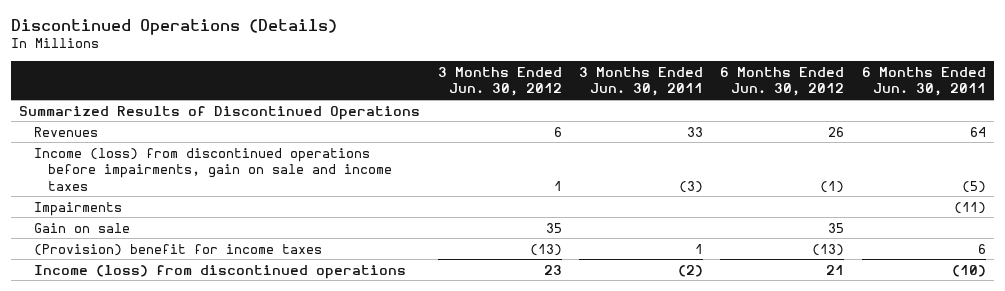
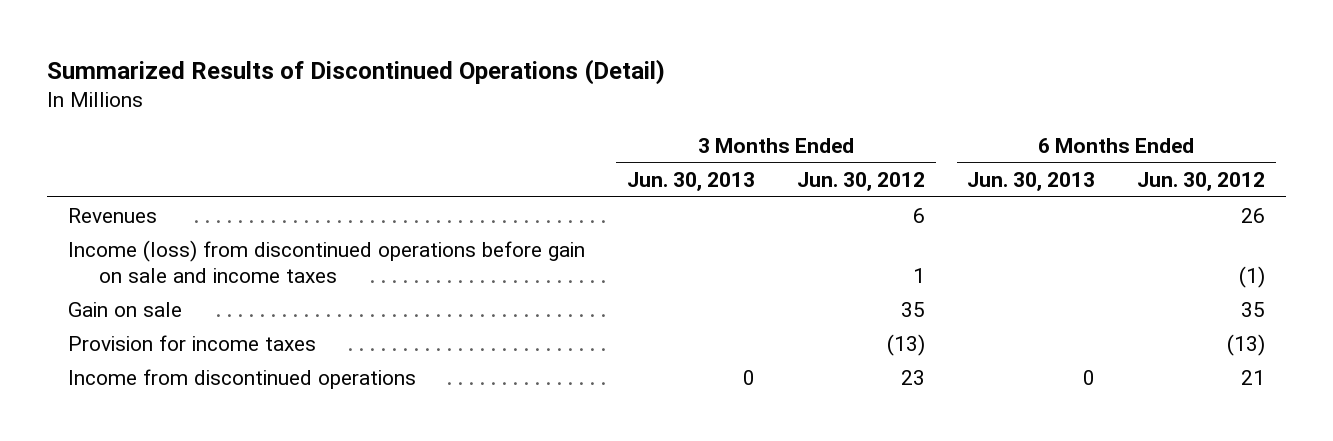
- Discontinued Operations (Details)
+ Summarized Results of Discontinued Operations (Detail)
- | 3 Months Ended Jun. 30, 2012 | 3 Months Ended Jun. 30, 2011 | 6 Months Ended Jun. 30, 2012 | 6 Months Ended Jun. 30, 2011
+ | 3 Months Ended Jun. 30, 2013 | 3 Months Ended Jun. 30, 2012 | 6 Months Ended Jun. 30, 2013 | 6 Months Ended Jun. 30, 2012
- Summarized Results of Discontinued Operations
- Income (loss) from discontinued operations before impairments, gain on sale and income taxes | 1 | (3) | (1) | (5)
- Impairments | | | | (11)
+ Income (loss) from discontinued operations before gain on sale and income taxes | | 1 | | (1)
- (Provision) benefit for income taxes | (13) | 1 | (13) | 6
- Income (loss) from discontinued operations | 23 | (2) | 21 | (10)
+ Provision for income taxes | | (13) | | (13)
+ Income from discontinued operations | 0 | 23 | 0 | 21

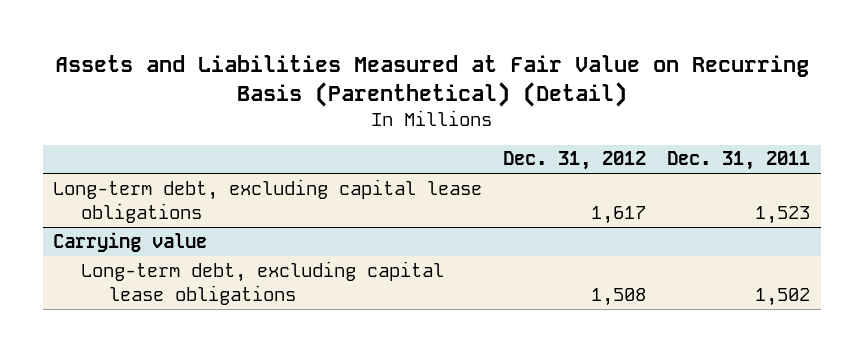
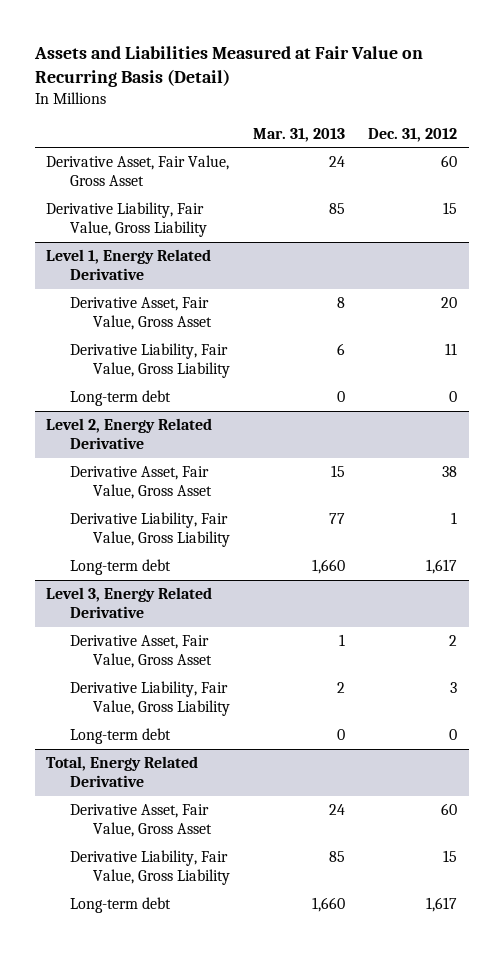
- Assets and Liabilities Measured at Fair Value on Recurring Basis (Parenthetical) (Detail)
+ Assets and Liabilities Measured at Fair Value on Recurring Basis (Detail)
- | Dec. 31, 2012 | Dec. 31, 2011
+ | Mar. 31, 2013 | Dec. 31, 2012
- Long-term debt, excluding capital lease obligations | 1,617 | 1,523
- Carrying value
- Long-term debt, excluding capital lease obligations | 1,508 | 1,502
+ Derivative Asset, Fair Value, Gross Asset | 24 | 60
+ Derivative Liability, Fair Value, Gross Liability | 85 | 15
+ Level 1, Energy Related Derivative
+ Derivative Asset, Fair Value, Gross Asset | 8 | 20
+ Derivative Liability, Fair Value, Gross Liability | 6 | 11
+ Long-term debt | 0 | 0
+ Level 2, Energy Related Derivative
+ Derivative Asset, Fair Value, Gross Asset | 15 | 38
+ Derivative Liability, Fair Value, Gross Liability | 77 | 1
+ Long-term debt | 1,660 | 1,617
+ Level 3, Energy Related Derivative
+ Derivative Asset, Fair Value, Gross Asset | 1 | 2
+ Derivative Liability, Fair Value, Gross Liability | 2 | 3
+ Long-term debt | 0 | 0
+ Total, Energy Related Derivative
+ Derivative Asset, Fair Value, Gross Asset | 24 | 60
+ Derivative Liability, Fair Value, Gross Liability | 85 | 15
+ Long-term debt | 1,660 | 1,617

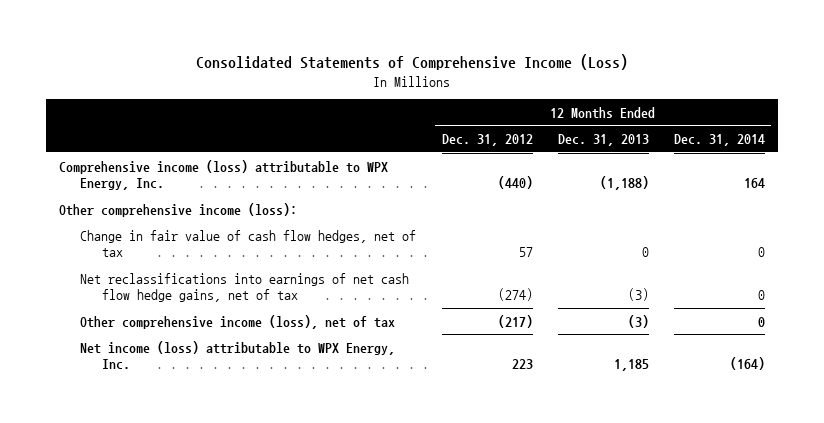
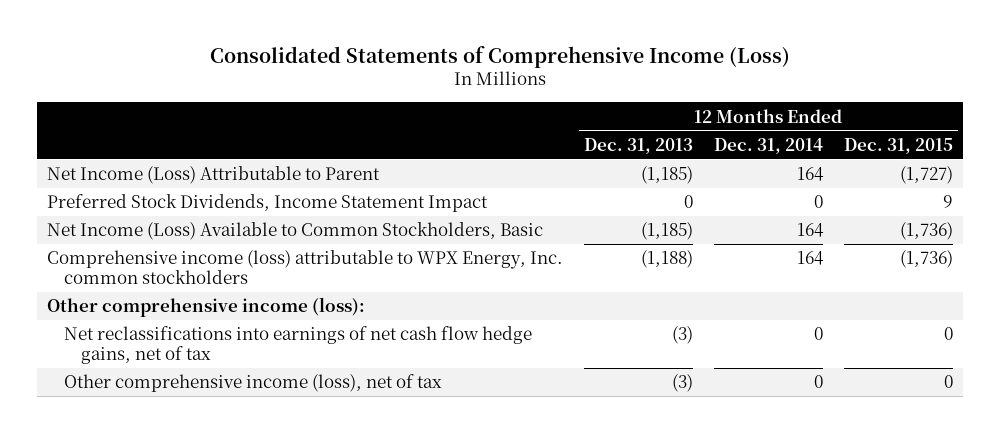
- | 12 Months Ended Dec. 31, 2012 | 12 Months Ended Dec. 31, 2013 | 12 Months Ended Dec. 31, 2014
+ | 12 Months Ended Dec. 31, 2013 | 12 Months Ended Dec. 31, 2014 | 12 Months Ended Dec. 31, 2015
- Comprehensive income (loss) attributable to WPX Energy, Inc. | (440) | (1,188) | 164
+ Net Income (Loss) Attributable to Parent | (1,185) | 164 | (1,727)
+ Preferred Stock Dividends, Income Statement Impact | 0 | 0 | 9
+ Net Income (Loss) Available to Common Stockholders, Basic | (1,185) | 164 | (1,736)
+ Comprehensive income (loss) attributable to WPX Energy, Inc. common stockholders | (1,188) | 164 | (1,736)
- Change in fair value of cash flow hedges, net of tax | 57 | 0 | 0
- Net income (loss) attributable to WPX Energy, Inc. | 223 | 1,185 | (164)

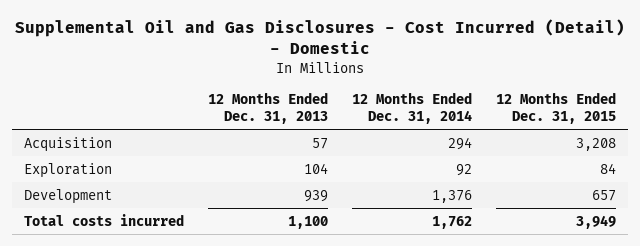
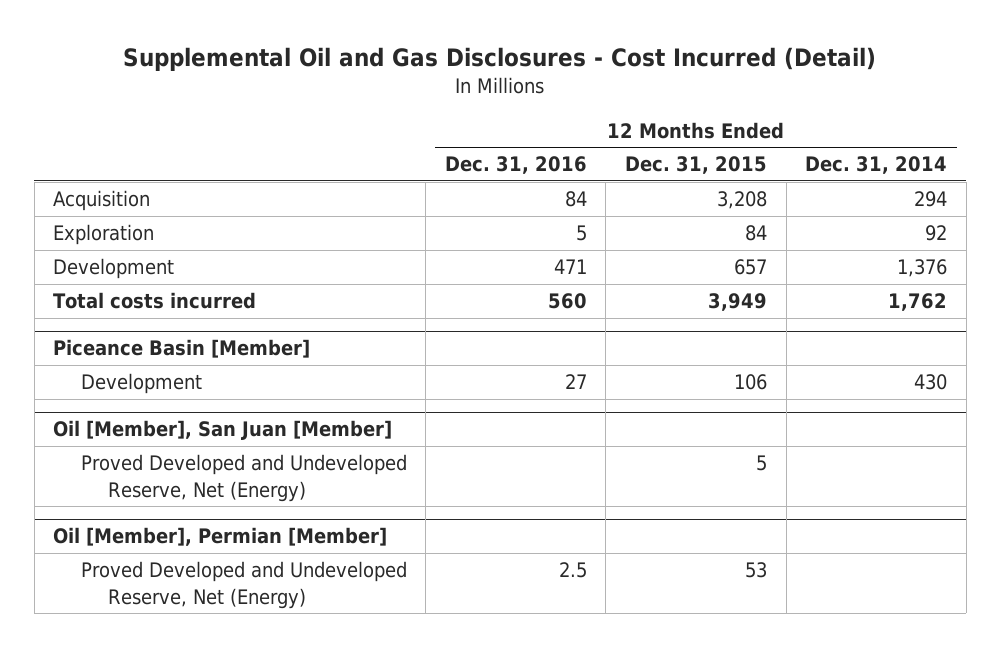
- Supplemental Oil and Gas Disclosures - Cost Incurred (Detail) - Domestic
+ Supplemental Oil and Gas Disclosures - Cost Incurred (Detail)
- | 12 Months Ended Dec. 31, 2013 | 12 Months Ended Dec. 31, 2014 | 12 Months Ended Dec. 31, 2015
+ | 12 Months Ended Dec. 31, 2016 | 12 Months Ended Dec. 31, 2015 | 12 Months Ended Dec. 31, 2014
+ Piceance Basin [Member]
+ Development | 27 | 106 | 430
+ Oil [Member], San Juan [Member]
+ Proved Developed and Undeveloped Reserve, Net (Energy) | | 5 |
+ Oil [Member], Permian [Member]
+ Proved Developed and Undeveloped Reserve, Net (Energy) | 2.5 | 53 |

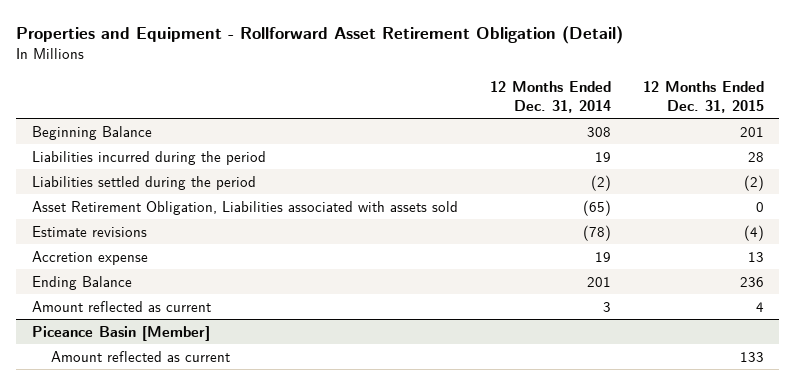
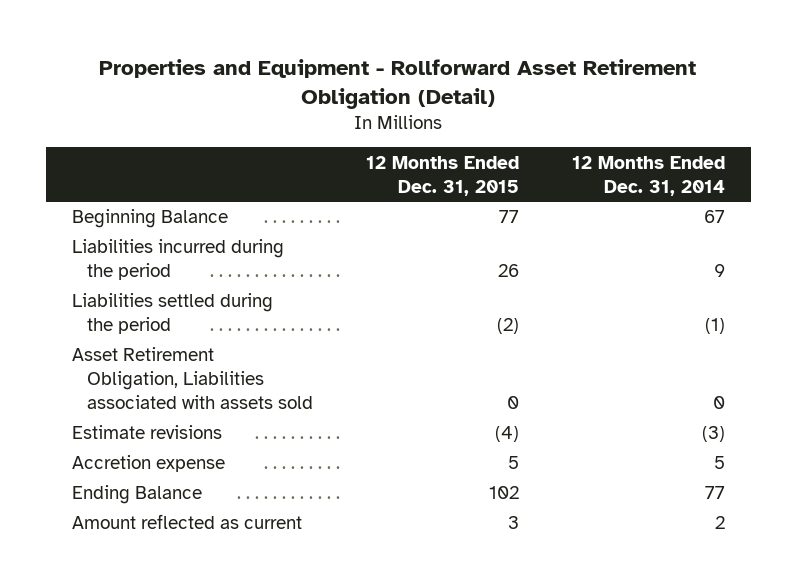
- | 12 Months Ended Dec. 31, 2014 | 12 Months Ended Dec. 31, 2015
+ | 12 Months Ended Dec. 31, 2015 | 12 Months Ended Dec. 31, 2014
- Beginning Balance | 308 | 201
- Liabilities incurred during the period | 19 | 28
- Liabilities settled during the period | (2) | (2)
- Asset Retirement Obligation, Liabilities associated with assets sold | (65) | 0
- Estimate revisions | (78) | (4)
- Accretion expense | 19 | 13
- Ending Balance | 201 | 236
- Amount reflected as current | 3 | 4
- Piceance Basin [Member]
- Amount reflected as current | | 133
+ Beginning Balance | 77 | 67
+ Liabilities incurred during the period | 26 | 9
+ Liabilities settled during the period | (2) | (1)
+ Asset Retirement Obligation, Liabilities associated with assets sold | 0 | 0
+ Estimate revisions | (4) | (3)
+ Accretion expense | 5 | 5
+ Ending Balance | 102 | 77
+ Amount reflected as current | 3 | 2

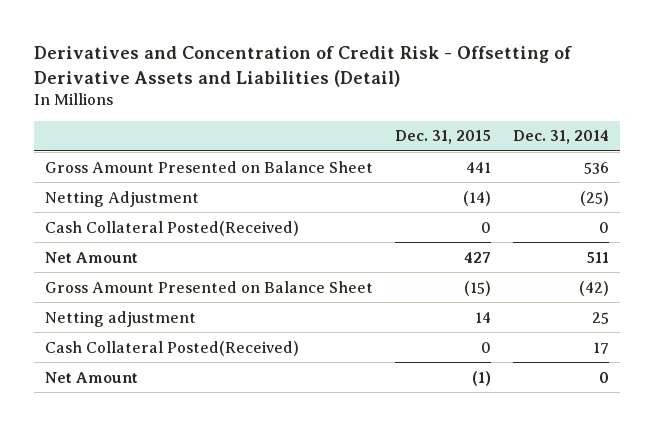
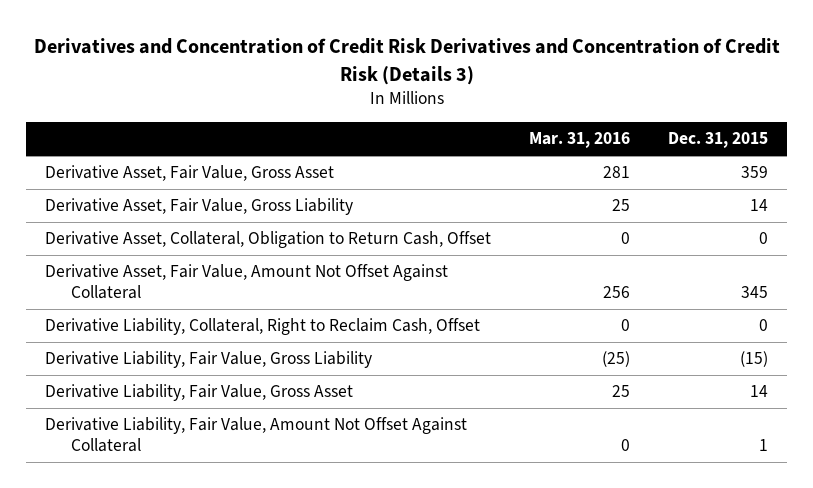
- Derivatives and Concentration of Credit Risk - Offsetting of Derivative Assets and Liabilities (Detail)
+ Derivatives and Concentration of Credit Risk Derivatives and Concentration of Credit Risk (Details 3)
- | Dec. 31, 2015 | Dec. 31, 2014
+ | Mar. 31, 2016 | Dec. 31, 2015
- Gross Amount Presented on Balance Sheet | 441 | 536
- Netting Adjustment | (14) | (25)
- Cash Collateral Posted(Received) | 0 | 0
- Net Amount | 427 | 511
- Gross Amount Presented on Balance Sheet | (15) | (42)
- Netting adjustment | 14 | 25
- Cash Collateral Posted(Received) | 0 | 17
- Net Amount | (1) | 0
+ Derivative Asset, Fair Value, Gross Asset | 281 | 359
+ Derivative Asset, Fair Value, Gross Liability | 25 | 14
+ Derivative Asset, Collateral, Obligation to Return Cash, Offset | 0 | 0
+ Derivative Asset, Fair Value, Amount Not Offset Against Collateral | 256 | 345
+ Derivative Liability, Collateral, Right to Reclaim Cash, Offset | 0 | 0
+ Derivative Liability, Fair Value, Gross Liability | (25) | (15)
+ Derivative Liability, Fair Value, Gross Asset | 25 | 14
+ Derivative Liability, Fair Value, Amount Not Offset Against Collateral | 0 | 1

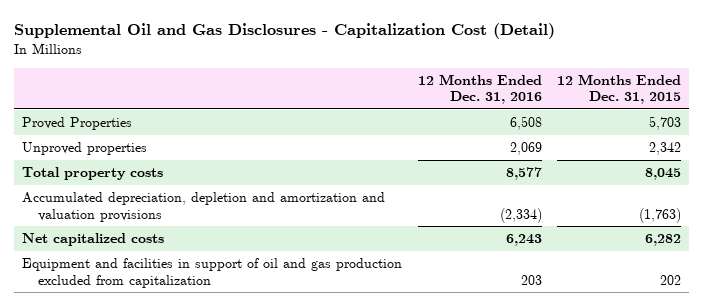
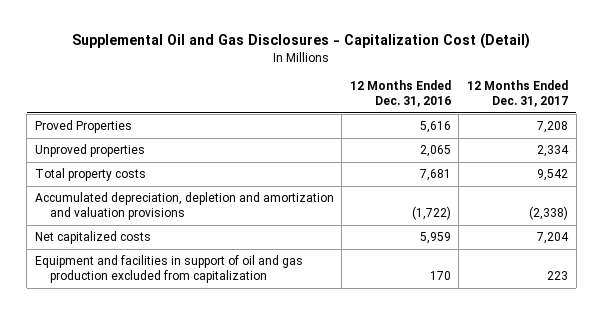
- | 12 Months Ended Dec. 31, 2016 | 12 Months Ended Dec. 31, 2015
+ | 12 Months Ended Dec. 31, 2016 | 12 Months Ended Dec. 31, 2017
- Proved Properties | 6,508 | 5,703
- Unproved properties | 2,069 | 2,342
- Total property costs | 8,577 | 8,045
- Accumulated depreciation, depletion and amortization and valuation provisions | (2,334) | (1,763)
- Net capitalized costs | 6,243 | 6,282
- Equipment and facilities in support of oil and gas production excluded from capitalization | 203 | 202
+ Proved Properties | 5,616 | 7,208
+ Unproved properties | 2,065 | 2,334
+ Total property costs | 7,681 | 9,542
+ Accumulated depreciation, depletion and amortization and valuation provisions | (1,722) | (2,338)
+ Net capitalized costs | 5,959 | 7,204
+ Equipment and facilities in support of oil and gas production excluded from capitalization | 170 | 223

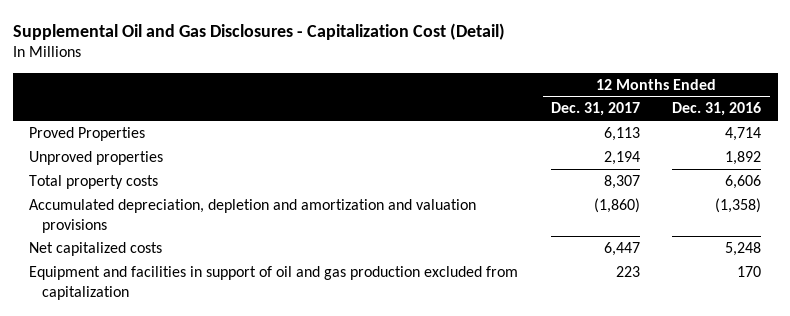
- | 12 Months Ended Dec. 31, 2016 | 12 Months Ended Dec. 31, 2017
+ | 12 Months Ended Dec. 31, 2017 | 12 Months Ended Dec. 31, 2016
- Proved Properties | 5,616 | 7,208
- Unproved properties | 2,065 | 2,334
- Total property costs | 7,681 | 9,542
- Accumulated depreciation, depletion and amortization and valuation provisions | (1,722) | (2,338)
- Net capitalized costs | 5,959 | 7,204
+ Proved Properties | 6,113 | 4,714
+ Unproved properties | 2,194 | 1,892
+ Total property costs | 8,307 | 6,606
+ Accumulated depreciation, depletion and amortization and valuation provisions | (1,860) | (1,358)
+ Net capitalized costs | 6,447 | 5,248

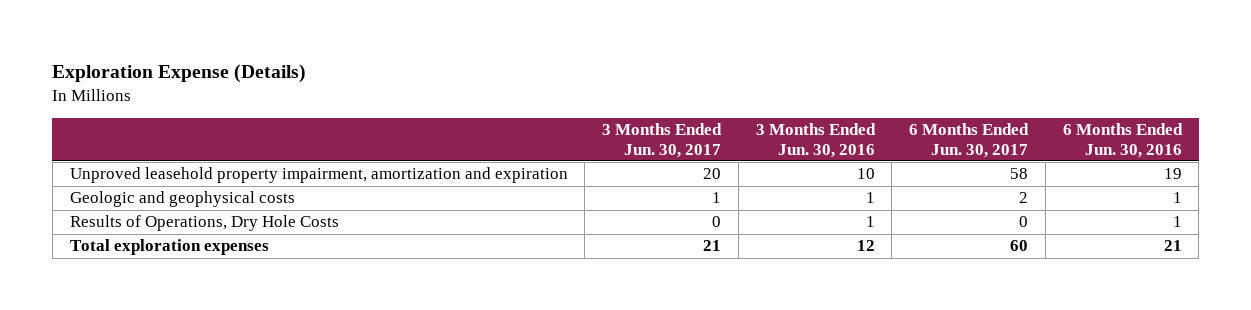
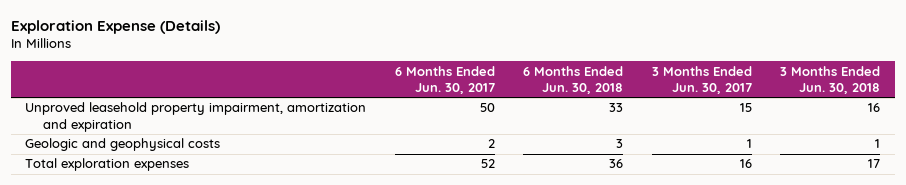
- | 3 Months Ended Jun. 30, 2017 | 3 Months Ended Jun. 30, 2016 | 6 Months Ended Jun. 30, 2017 | 6 Months Ended Jun. 30, 2016
+ | 6 Months Ended Jun. 30, 2017 | 6 Months Ended Jun. 30, 2018 | 3 Months Ended Jun. 30, 2017 | 3 Months Ended Jun. 30, 2018
- Unproved leasehold property impairment, amortization and expiration | 20 | 10 | 58 | 19
+ Unproved leasehold property impairment, amortization and expiration | 50 | 33 | 15 | 16
- Results of Operations, Dry Hole Costs | 0 | 1 | 0 | 1
- Total exploration expenses | 21 | 12 | 60 | 21
+ Total exploration expenses | 52 | 36 | 16 | 17

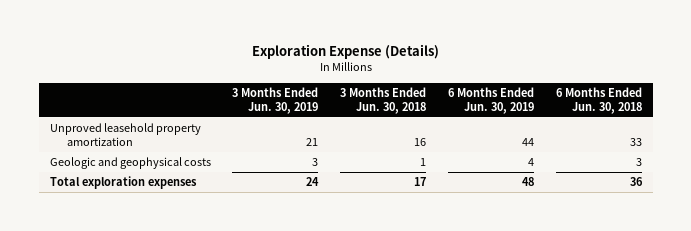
- | 6 Months Ended Jun. 30, 2017 | 6 Months Ended Jun. 30, 2018 | 3 Months Ended Jun. 30, 2017 | 3 Months Ended Jun. 30, 2018
+ | 3 Months Ended Jun. 30, 2019 | 3 Months Ended Jun. 30, 2018 | 6 Months Ended Jun. 30, 2019 | 6 Months Ended Jun. 30, 2018
- Unproved leasehold property impairment, amortization and expiration | 50 | 33 | 15 | 16
+ Unproved leasehold property amortization | 21 | 16 | 44 | 33

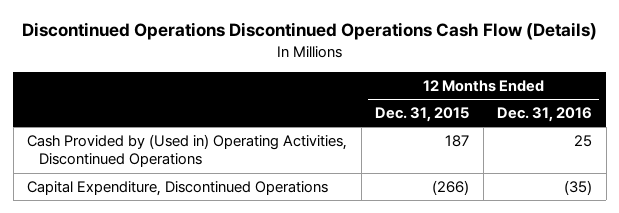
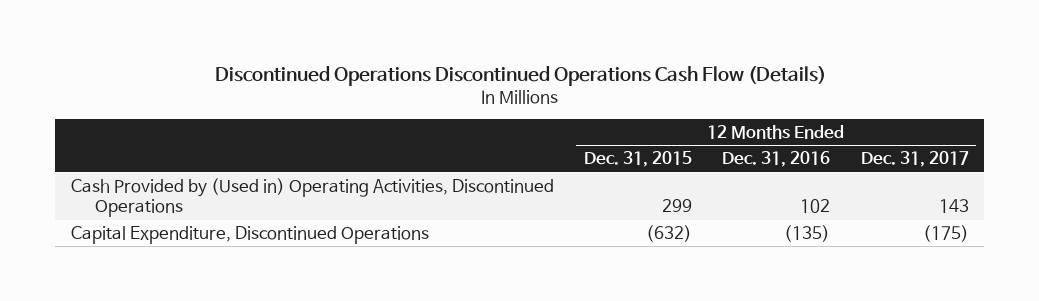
- | 12 Months Ended Dec. 31, 2015 | 12 Months Ended Dec. 31, 2016
+ | 12 Months Ended Dec. 31, 2015 | 12 Months Ended Dec. 31, 2016 | 12 Months Ended Dec. 31, 2017
- Cash Provided by (Used in) Operating Activities, Discontinued Operations | 187 | 25
- Capital Expenditure, Discontinued Operations | (266) | (35)
+ Cash Provided by (Used in) Operating Activities, Discontinued Operations | 299 | 102 | 143
+ Capital Expenditure, Discontinued Operations | (632) | (135) | (175)

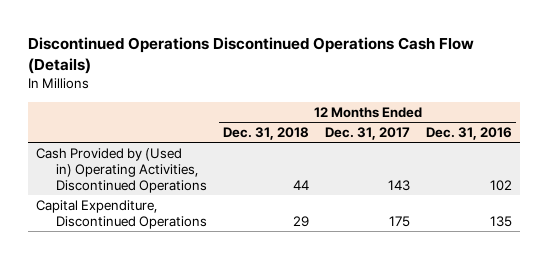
- | 12 Months Ended Dec. 31, 2015 | 12 Months Ended Dec. 31, 2016 | 12 Months Ended Dec. 31, 2017
+ | 12 Months Ended Dec. 31, 2018 | 12 Months Ended Dec. 31, 2017 | 12 Months Ended Dec. 31, 2016
- Capital Expenditure, Discontinued Operations | (632) | (135) | (175)
+ Capital Expenditure, Discontinued Operations | 29 | 175 | 135

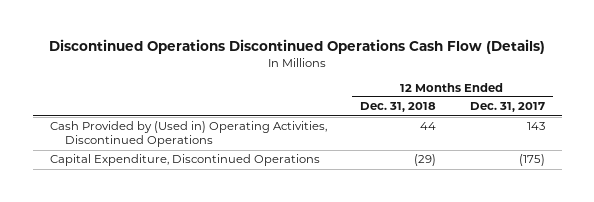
- | 12 Months Ended Dec. 31, 2018 | 12 Months Ended Dec. 31, 2017 | 12 Months Ended Dec. 31, 2016
+ | 12 Months Ended Dec. 31, 2018 | 12 Months Ended Dec. 31, 2017
- Capital Expenditure, Discontinued Operations | 29 | 175 | 135
+ Capital Expenditure, Discontinued Operations | (29) | (175)

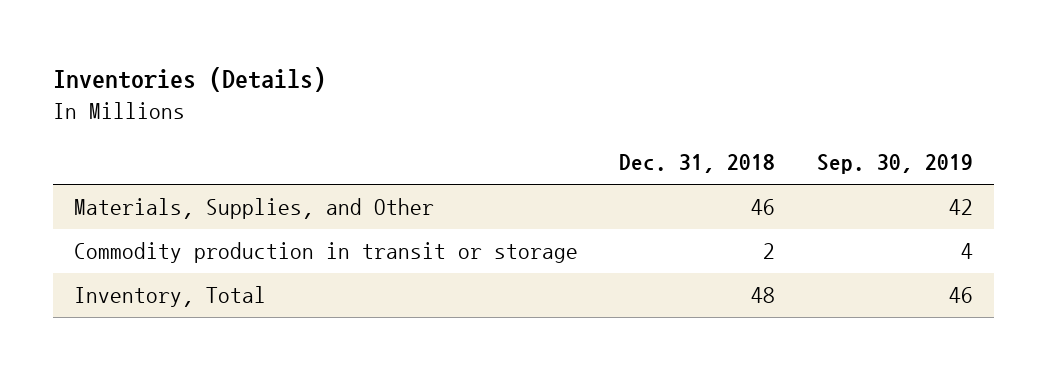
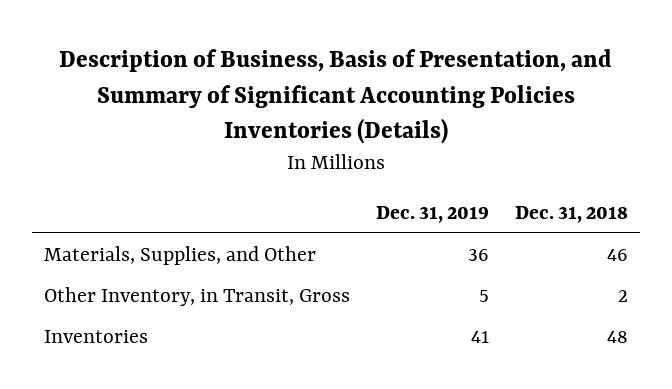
- Inventories (Details)
+ Description of Business, Basis of Presentation, and Summary of Significant Accounting Policies Inventories (Details)
- | Dec. 31, 2018 | Sep. 30, 2019
+ | Dec. 31, 2019 | Dec. 31, 2018
- Commodity production in transit or storage | 2 | 4
- Inventory, Total | 48 | 46
+ Other Inventory, in Transit, Gross | 5 | 2
+ Inventories | 41 | 48

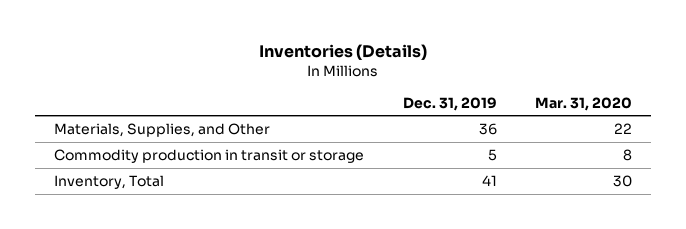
- Description of Business, Basis of Presentation, and Summary of Significant Accounting Policies Inventories (Details)
+ Inventories (Details)
- | Dec. 31, 2019 | Dec. 31, 2018
+ | Dec. 31, 2019 | Mar. 31, 2020
- Other Inventory, in Transit, Gross | 5 | 2
- Inventories | 41 | 48
+ Commodity production in transit or storage | 5 | 8
+ Inventory, Total | 41 | 30

